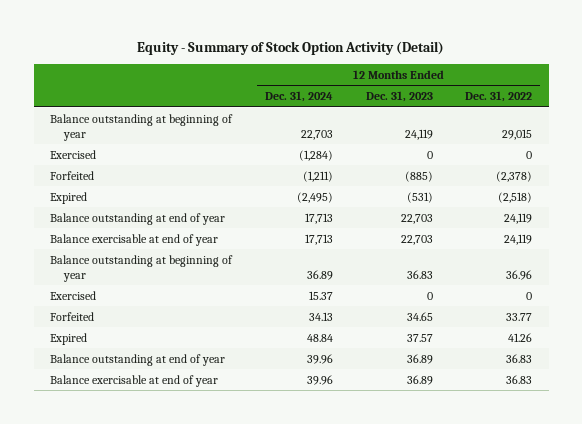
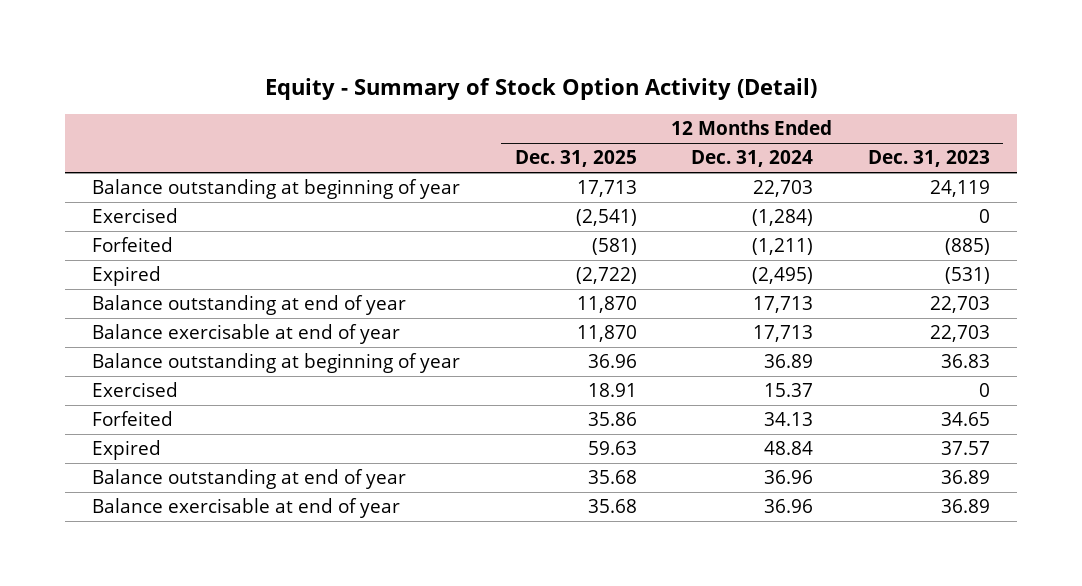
- | 12 Months Ended Dec. 31, 2024 | 12 Months Ended Dec. 31, 2023 | 12 Months Ended Dec. 31, 2022
+ | 12 Months Ended Dec. 31, 2025 | 12 Months Ended Dec. 31, 2024 | 12 Months Ended Dec. 31, 2023
- Balance outstanding at end of year | 39.96 | 36.89 | 36.83
- Balance exercisable at end of year | 39.96 | 36.89 | 36.83
+ Balance outstanding at end of year | 35.68 | 36.96 | 36.89
+ Balance exercisable at end of year | 35.68 | 36.96 | 36.89

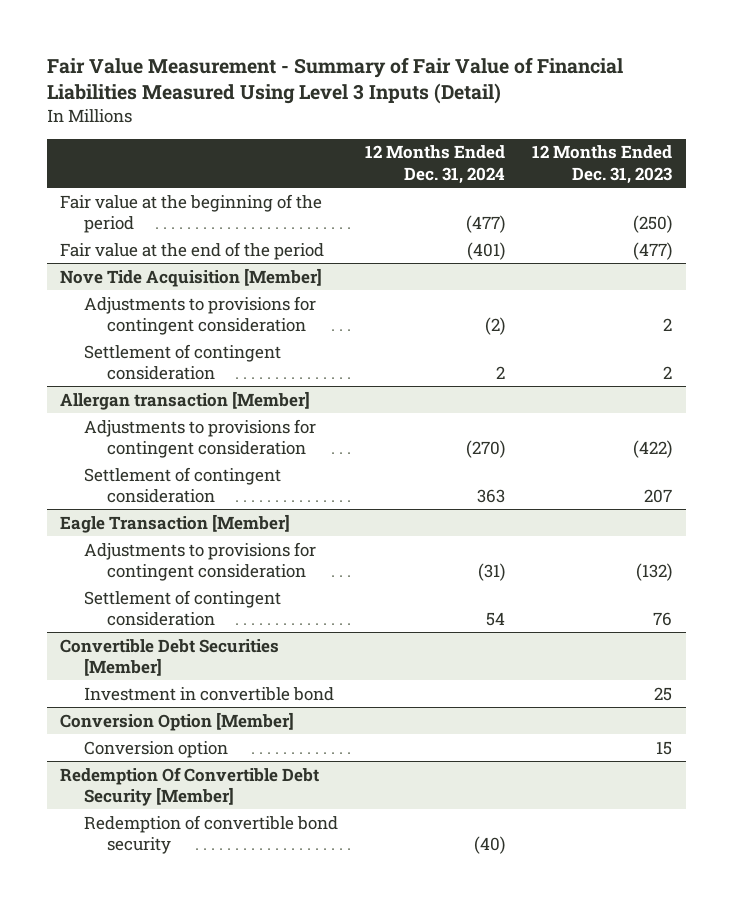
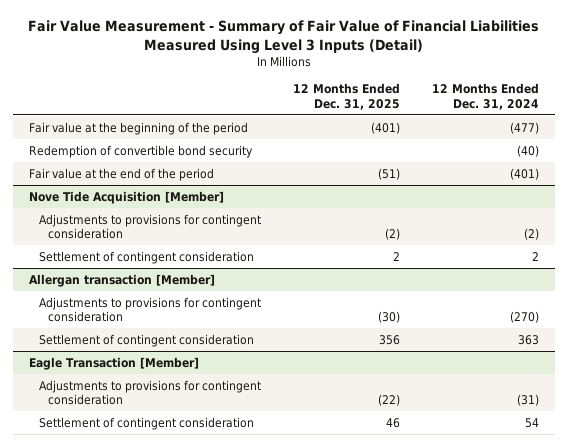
- | 12 Months Ended Dec. 31, 2024 | 12 Months Ended Dec. 31, 2023
+ | 12 Months Ended Dec. 31, 2025 | 12 Months Ended Dec. 31, 2024
+ Redemption of convertible bond security | | (40)
- Convertible Debt Securities [Member]
- Investment in convertible bond | | 25
- Conversion Option [Member]
- Conversion option | | 15
- Redemption Of Convertible Debt Security [Member]
- Redemption of convertible bond security | (40) |

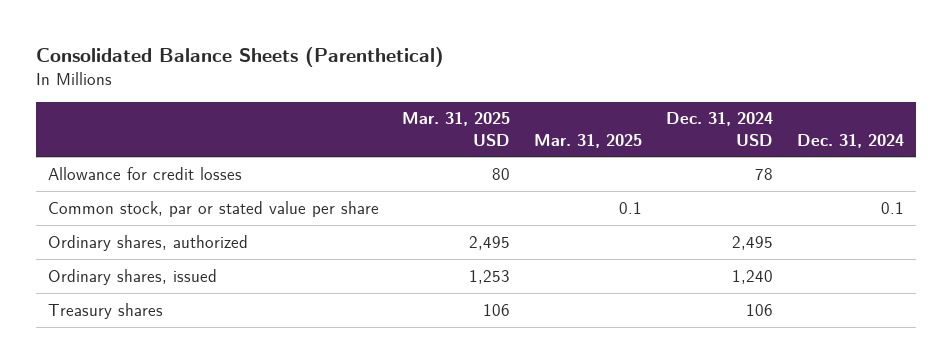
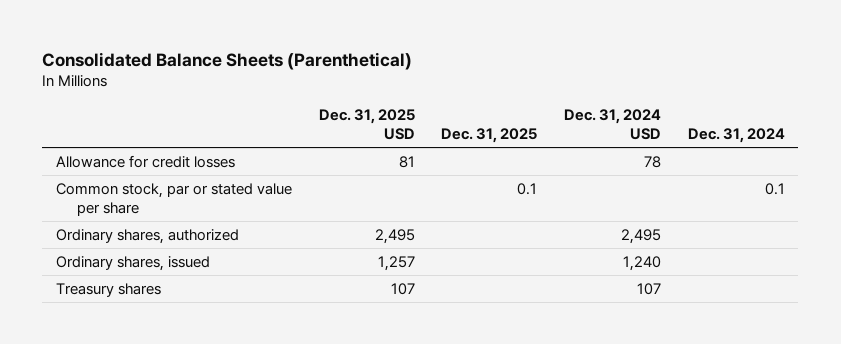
- | Mar. 31, 2025 USD | Mar. 31, 2025 | Dec. 31, 2024 USD | Dec. 31, 2024
+ | Dec. 31, 2025 USD | Dec. 31, 2025 | Dec. 31, 2024 USD | Dec. 31, 2024
- Treasury shares | 106 | | 106 |
+ Treasury shares | 107 | | 107 |

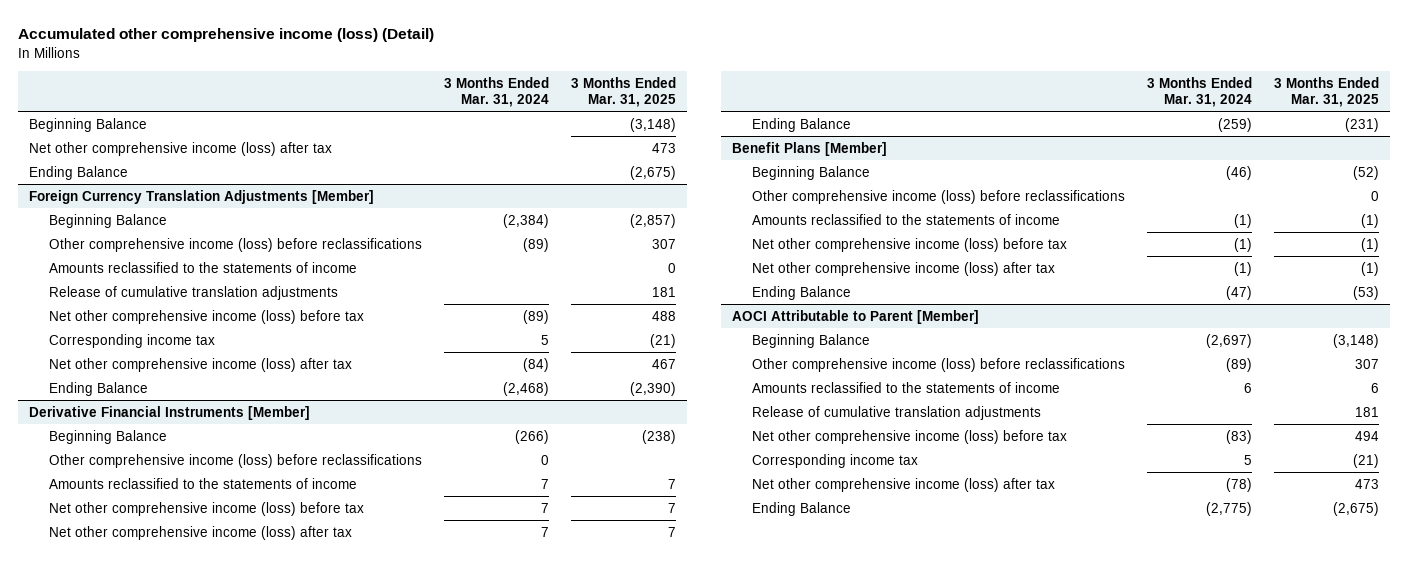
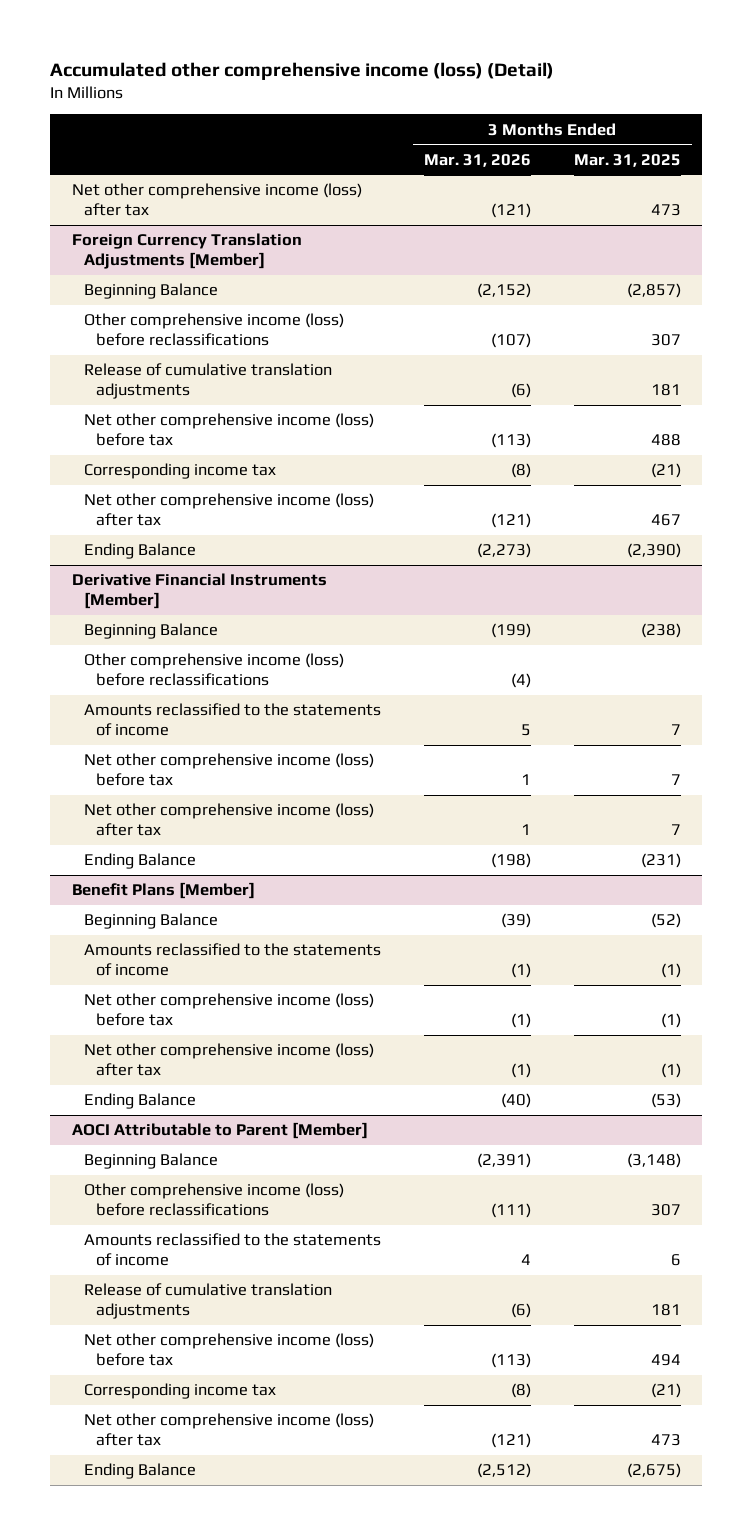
- | 3 Months Ended Mar. 31, 2024 | 3 Months Ended Mar. 31, 2025
+ | 3 Months Ended Mar. 31, 2026 | 3 Months Ended Mar. 31, 2025
- Beginning Balance | | (3,148)
- Ending Balance | | (2,675)
@ Foreign Currency Translation Adjustments [Member]
- Amounts reclassified to the statements of income | | 0
@ Benefit Plans [Member]
- Other comprehensive income (loss) before reclassifications | | 0

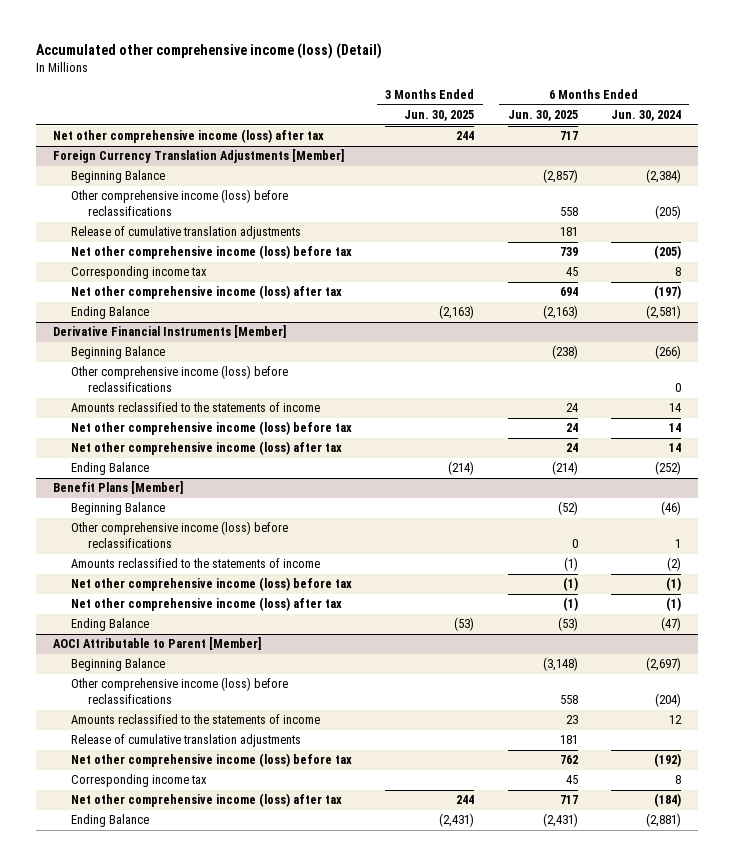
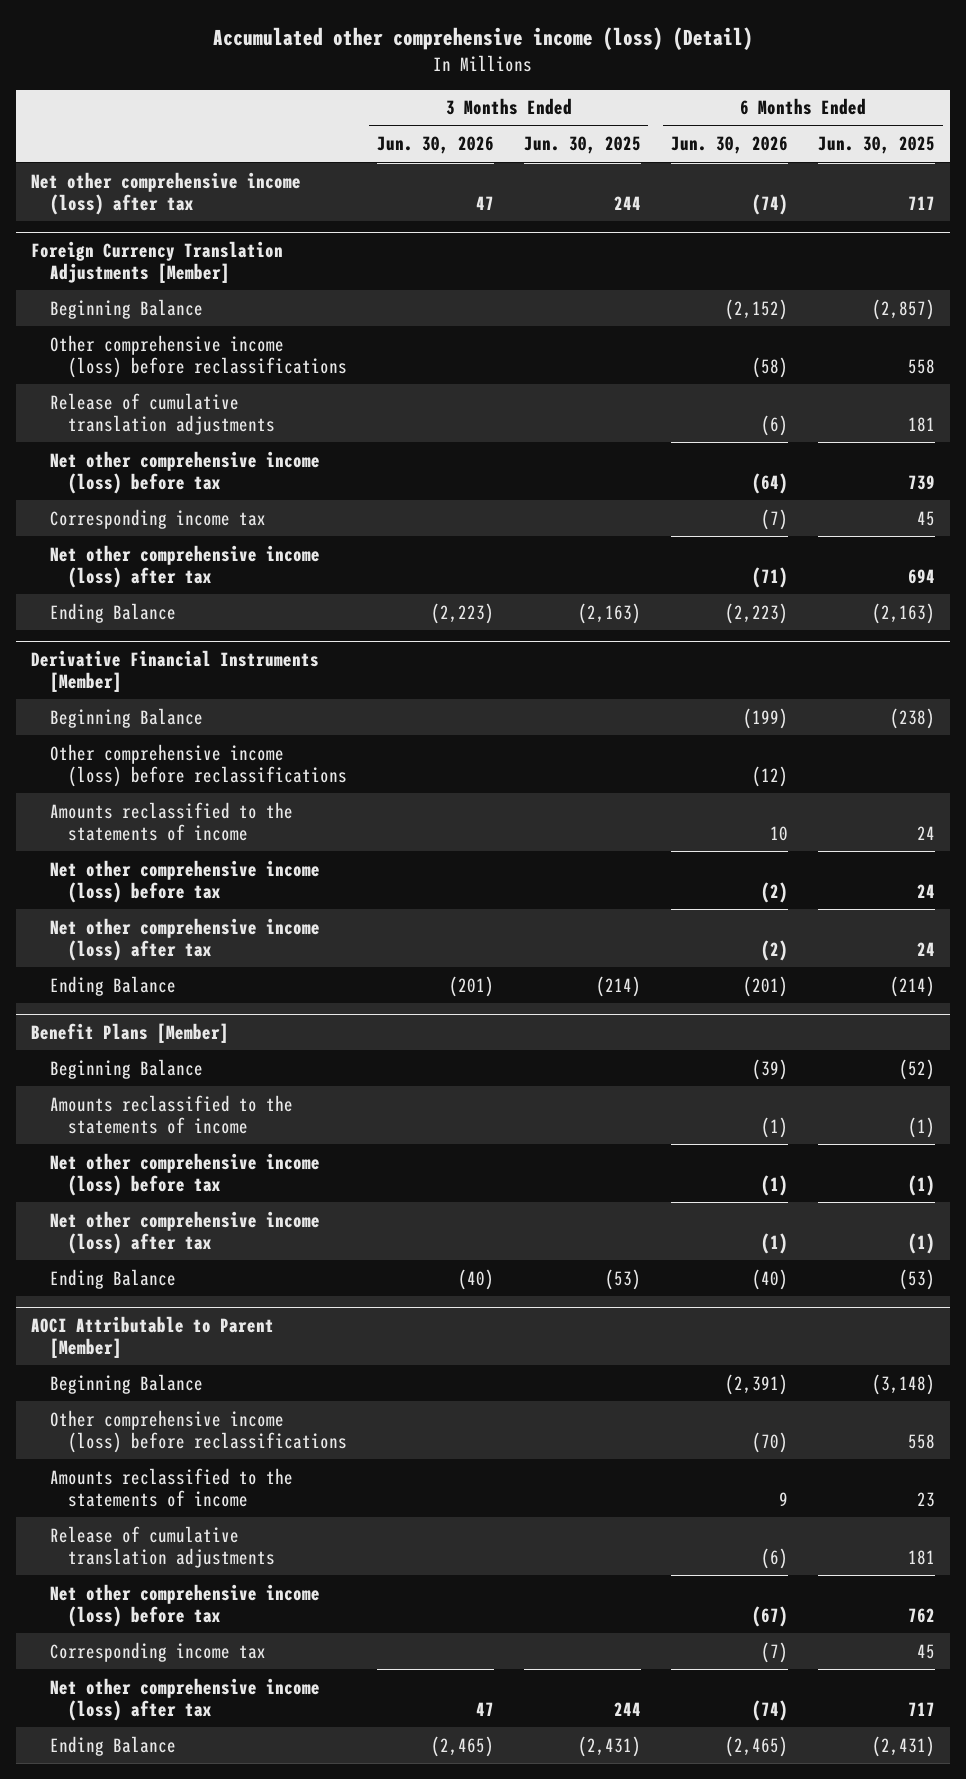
- | 3 Months Ended Jun. 30, 2025 | 6 Months Ended Jun. 30, 2025 | 6 Months Ended Jun. 30, 2024
+ | 3 Months Ended Jun. 30, 2026 | 3 Months Ended Jun. 30, 2025 | 6 Months Ended Jun. 30, 2026 | 6 Months Ended Jun. 30, 2025
@ Benefit Plans [Member]
- Other comprehensive income (loss) before reclassifications | | 0 | 1

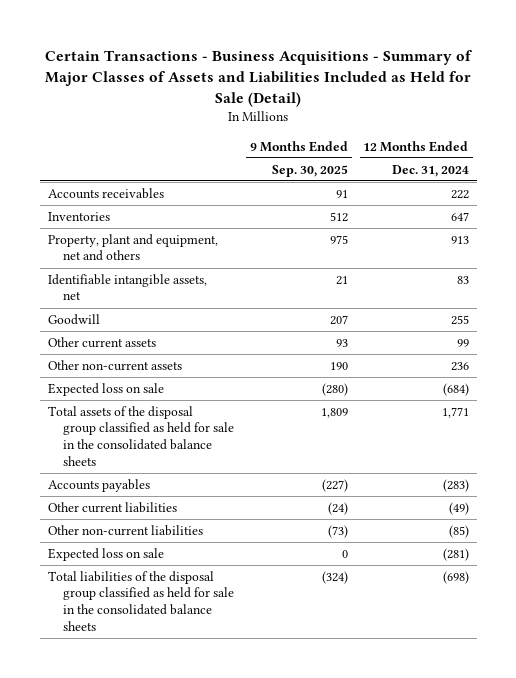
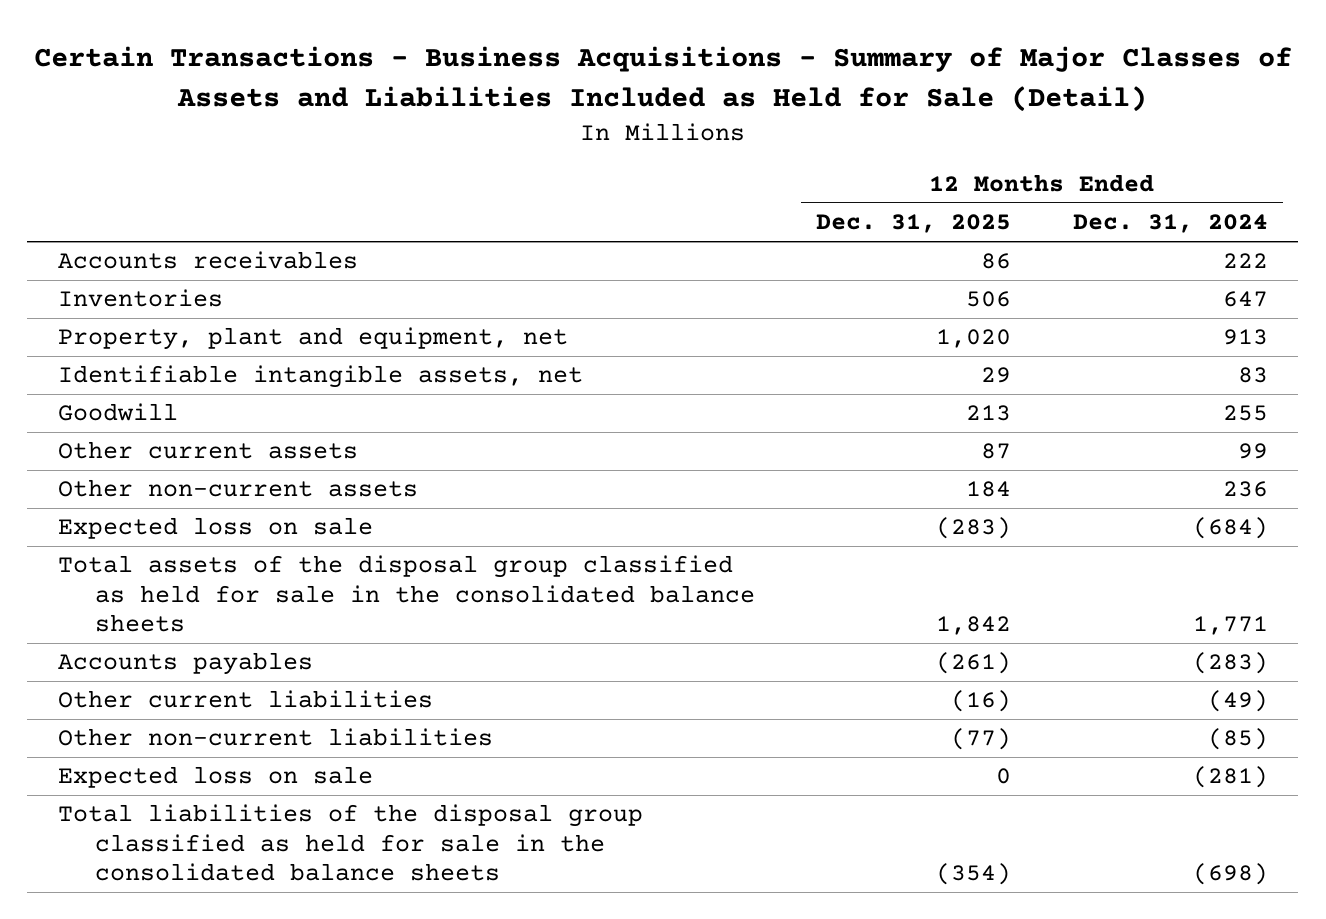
- | 9 Months Ended Sep. 30, 2025 | 12 Months Ended Dec. 31, 2024
+ | 12 Months Ended Dec. 31, 2025 | 12 Months Ended Dec. 31, 2024
- Property, plant and equipment, net and others | 975 | 913
+ Property, plant and equipment, net | 1,020 | 913

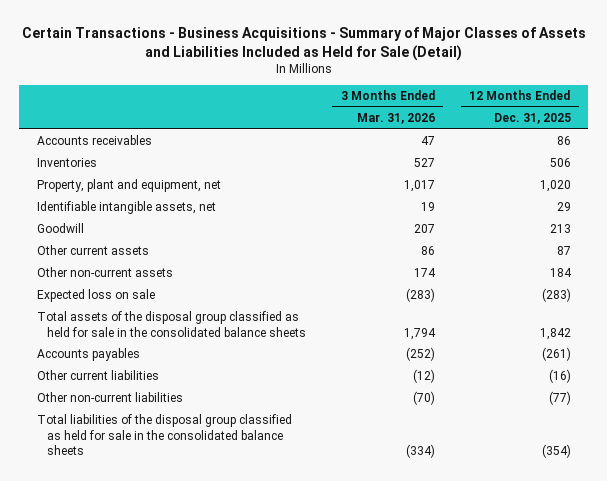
- | 12 Months Ended Dec. 31, 2025 | 12 Months Ended Dec. 31, 2024
+ | 3 Months Ended Mar. 31, 2026 | 12 Months Ended Dec. 31, 2025
- Expected loss on sale | 0 | (281)

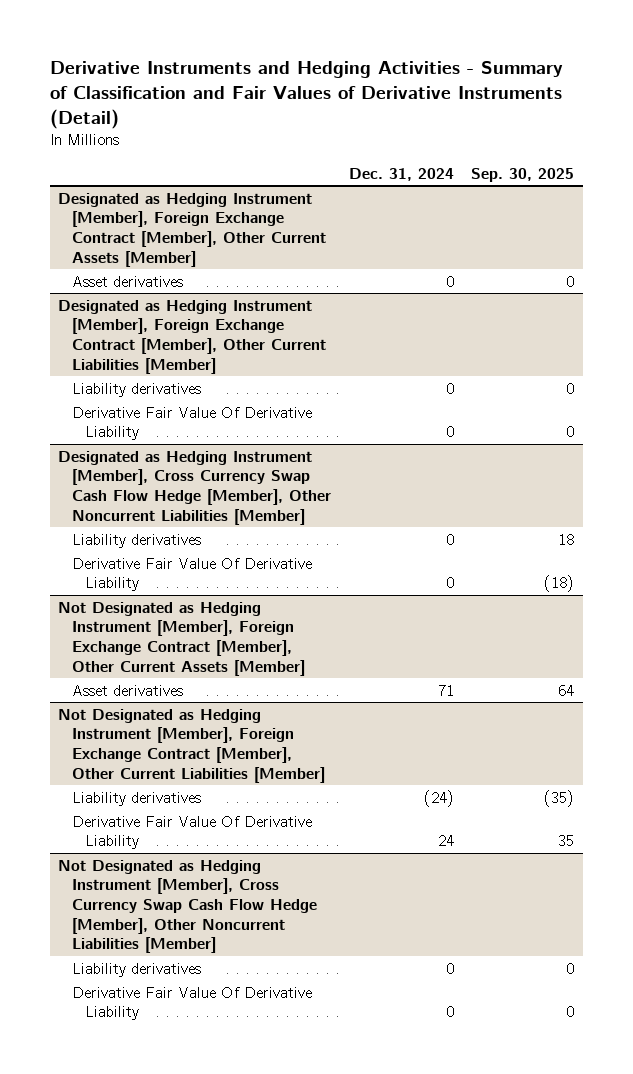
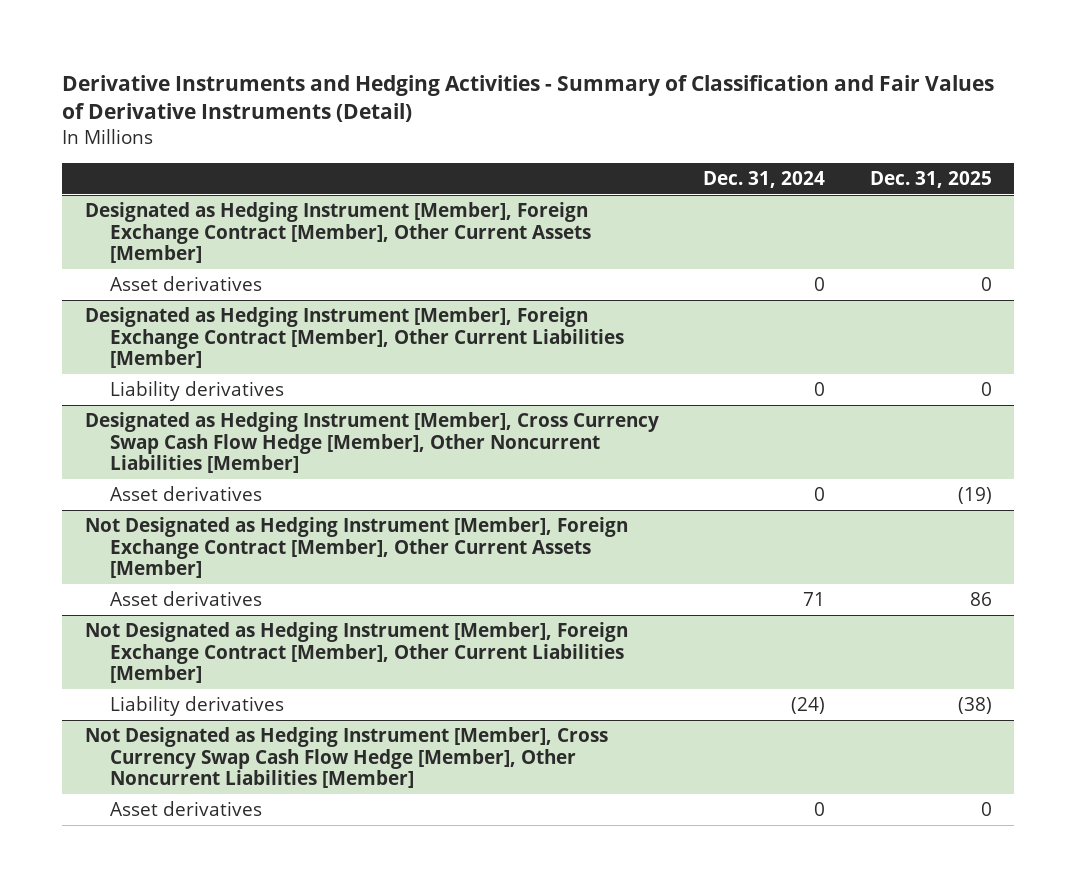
- | Dec. 31, 2024 | Sep. 30, 2025
+ | Dec. 31, 2024 | Dec. 31, 2025
@ Designated as Hedging Instrument [Member], Foreign Exchange Contract [Member], Other Current Liabilities [Member]
- Derivative Fair Value Of Derivative Liability | 0 | 0
@ Designated as Hedging Instrument [Member], Cross Currency Swap Cash Flow Hedge [Member], Other Noncurrent Liabilities [Member]
- Liability derivatives | 0 | 18
- Derivative Fair Value Of Derivative Liability | 0 | (18)
+ Asset derivatives | 0 | (19)
@ Not Designated as Hedging Instrument [Member], Foreign Exchange Contract [Member], Other Current Liabilities [Member]
- Derivative Fair Value Of Derivative Liability | 24 | 35
@ Not Designated as Hedging Instrument [Member], Cross Currency Swap Cash Flow Hedge [Member], Other Noncurrent Liabilities [Member]
- Liability derivatives | 0 | 0
- Derivative Fair Value Of Derivative Liability | 0 | 0
+ Asset derivatives | 0 | 0

